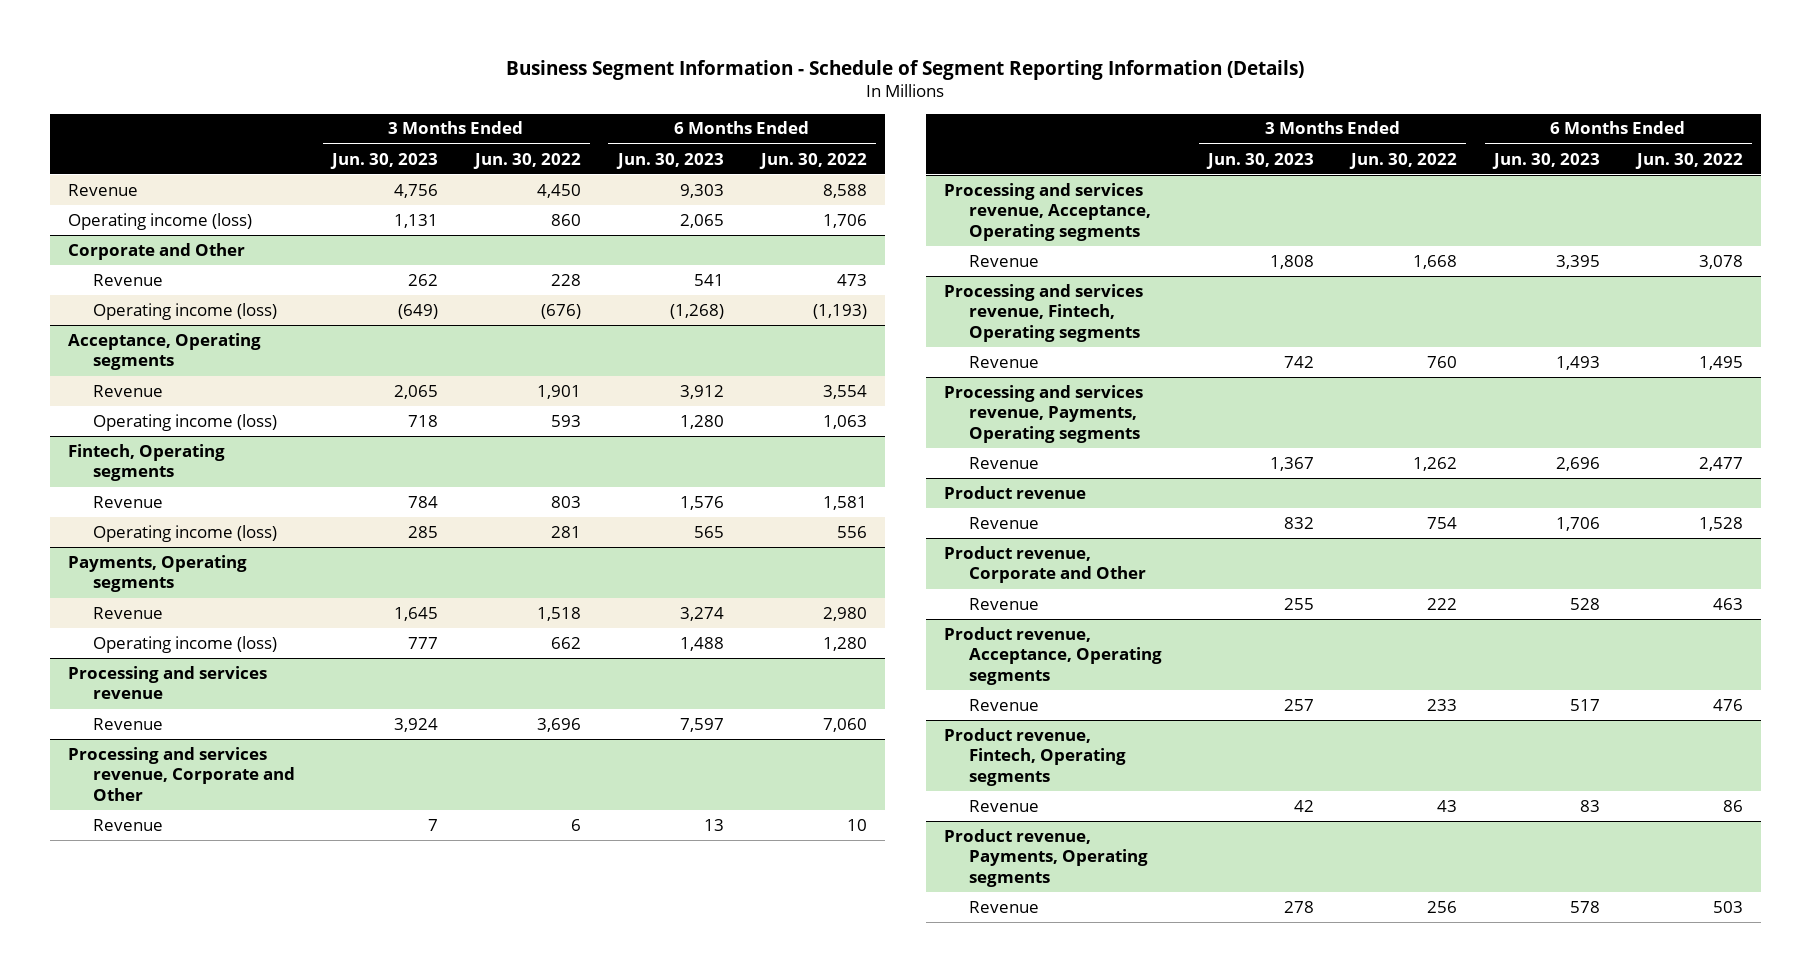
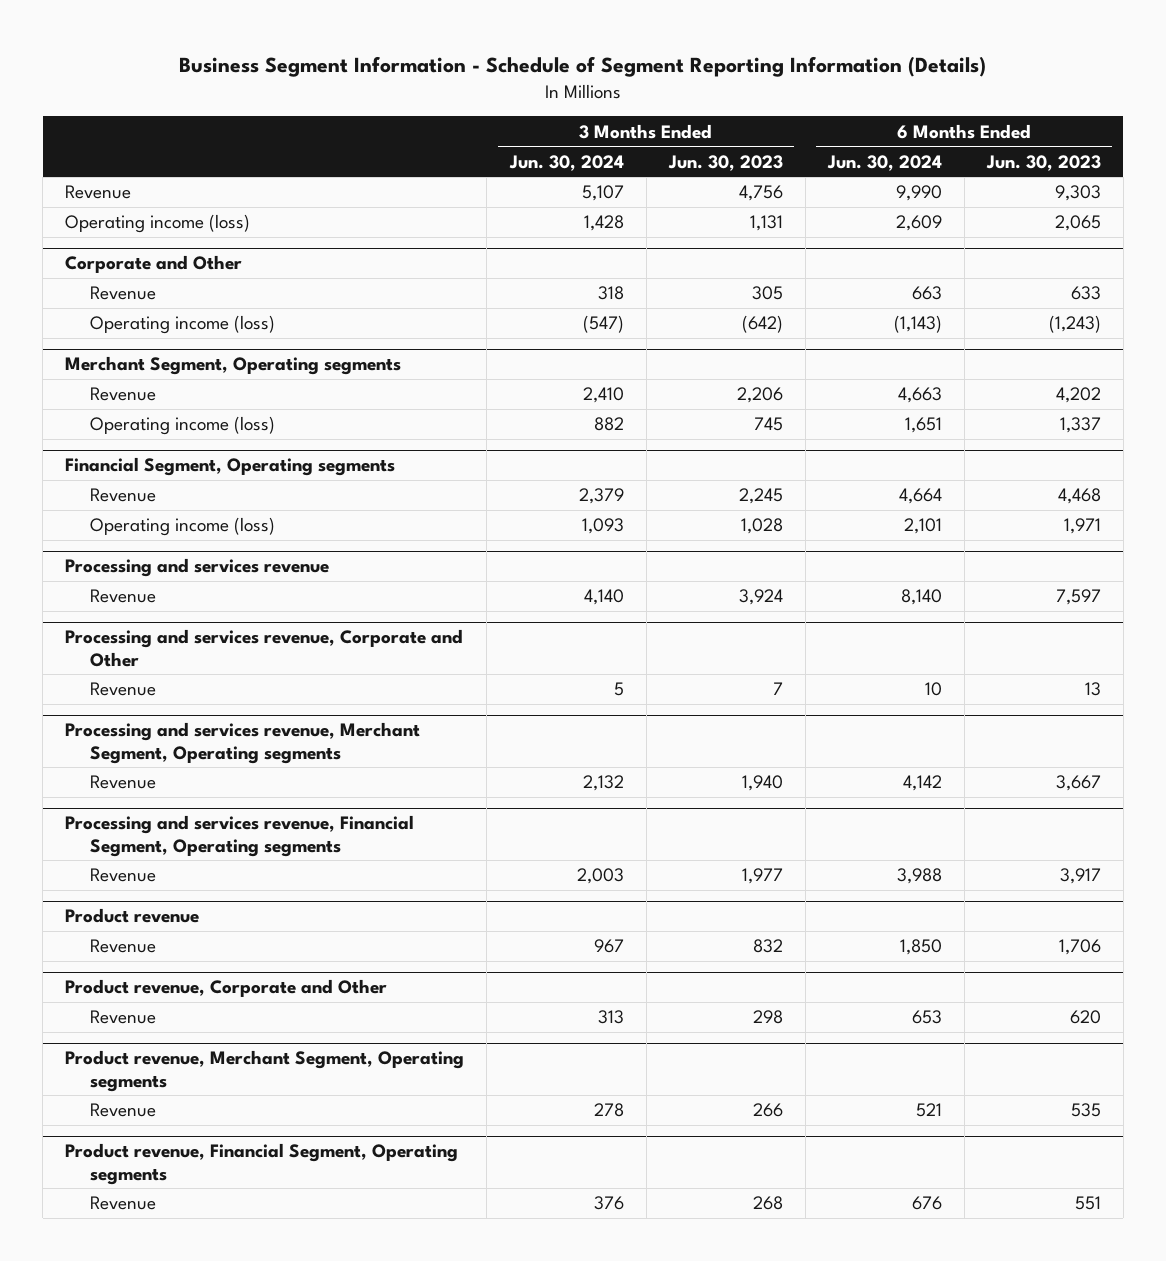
- | 3 Months Ended Jun. 30, 2023 | 3 Months Ended Jun. 30, 2022 | 6 Months Ended Jun. 30, 2023 | 6 Months Ended Jun. 30, 2022
+ | 3 Months Ended Jun. 30, 2024 | 3 Months Ended Jun. 30, 2023 | 6 Months Ended Jun. 30, 2024 | 6 Months Ended Jun. 30, 2023
@ Corporate and Other
- Revenue | 262 | 228 | 541 | 473
- Operating income (loss) | (649) | (676) | (1,268) | (1,193)
- Acceptance, Operating segments
- Revenue | 2,065 | 1,901 | 3,912 | 3,554
- Operating income (loss) | 718 | 593 | 1,280 | 1,063
- Fintech, Operating segments
- Revenue | 784 | 803 | 1,576 | 1,581
- Operating income (loss) | 285 | 281 | 565 | 556
- Payments, Operating segments
- Revenue | 1,645 | 1,518 | 3,274 | 2,980
- Operating income (loss) | 777 | 662 | 1,488 | 1,280
@ Corporate and Other
+ Revenue | 318 | 305 | 663 | 633
+ Operating income (loss) | (547) | (642) | (1,143) | (1,243)
+ Merchant Segment, Operating segments
+ Revenue | 2,410 | 2,206 | 4,663 | 4,202
+ Operating income (loss) | 882 | 745 | 1,651 | 1,337
+ Financial Segment, Operating segments
+ Revenue | 2,379 | 2,245 | 4,664 | 4,468
+ Operating income (loss) | 1,093 | 1,028 | 2,101 | 1,971
- Processing and services revenue, Acceptance, Operating segments
- Revenue | 1,808 | 1,668 | 3,395 | 3,078
- Processing and services revenue, Fintech, Operating segments
- Revenue | 742 | 760 | 1,493 | 1,495
- Processing and services revenue, Payments, Operating segments
- Revenue | 1,367 | 1,262 | 2,696 | 2,477
+ Processing and services revenue, Merchant Segment, Operating segments
+ Revenue | 2,132 | 1,940 | 4,142 | 3,667
+ Processing and services revenue, Financial Segment, Operating segments
+ Revenue | 2,003 | 1,977 | 3,988 | 3,917
@ Product revenue, Corporate and Other
- Revenue | 255 | 222 | 528 | 463
- Product revenue, Acceptance, Operating segments
- Revenue | 257 | 233 | 517 | 476
- Product revenue, Fintech, Operating segments
- Revenue | 42 | 43 | 83 | 86
- Product revenue, Payments, Operating segments
- Revenue | 278 | 256 | 578 | 503
@ Product revenue, Corporate and Other
+ Revenue | 313 | 298 | 653 | 620
+ Product revenue, Merchant Segment, Operating segments
+ Revenue | 278 | 266 | 521 | 535
+ Product revenue, Financial Segment, Operating segments
+ Revenue | 376 | 268 | 676 | 551

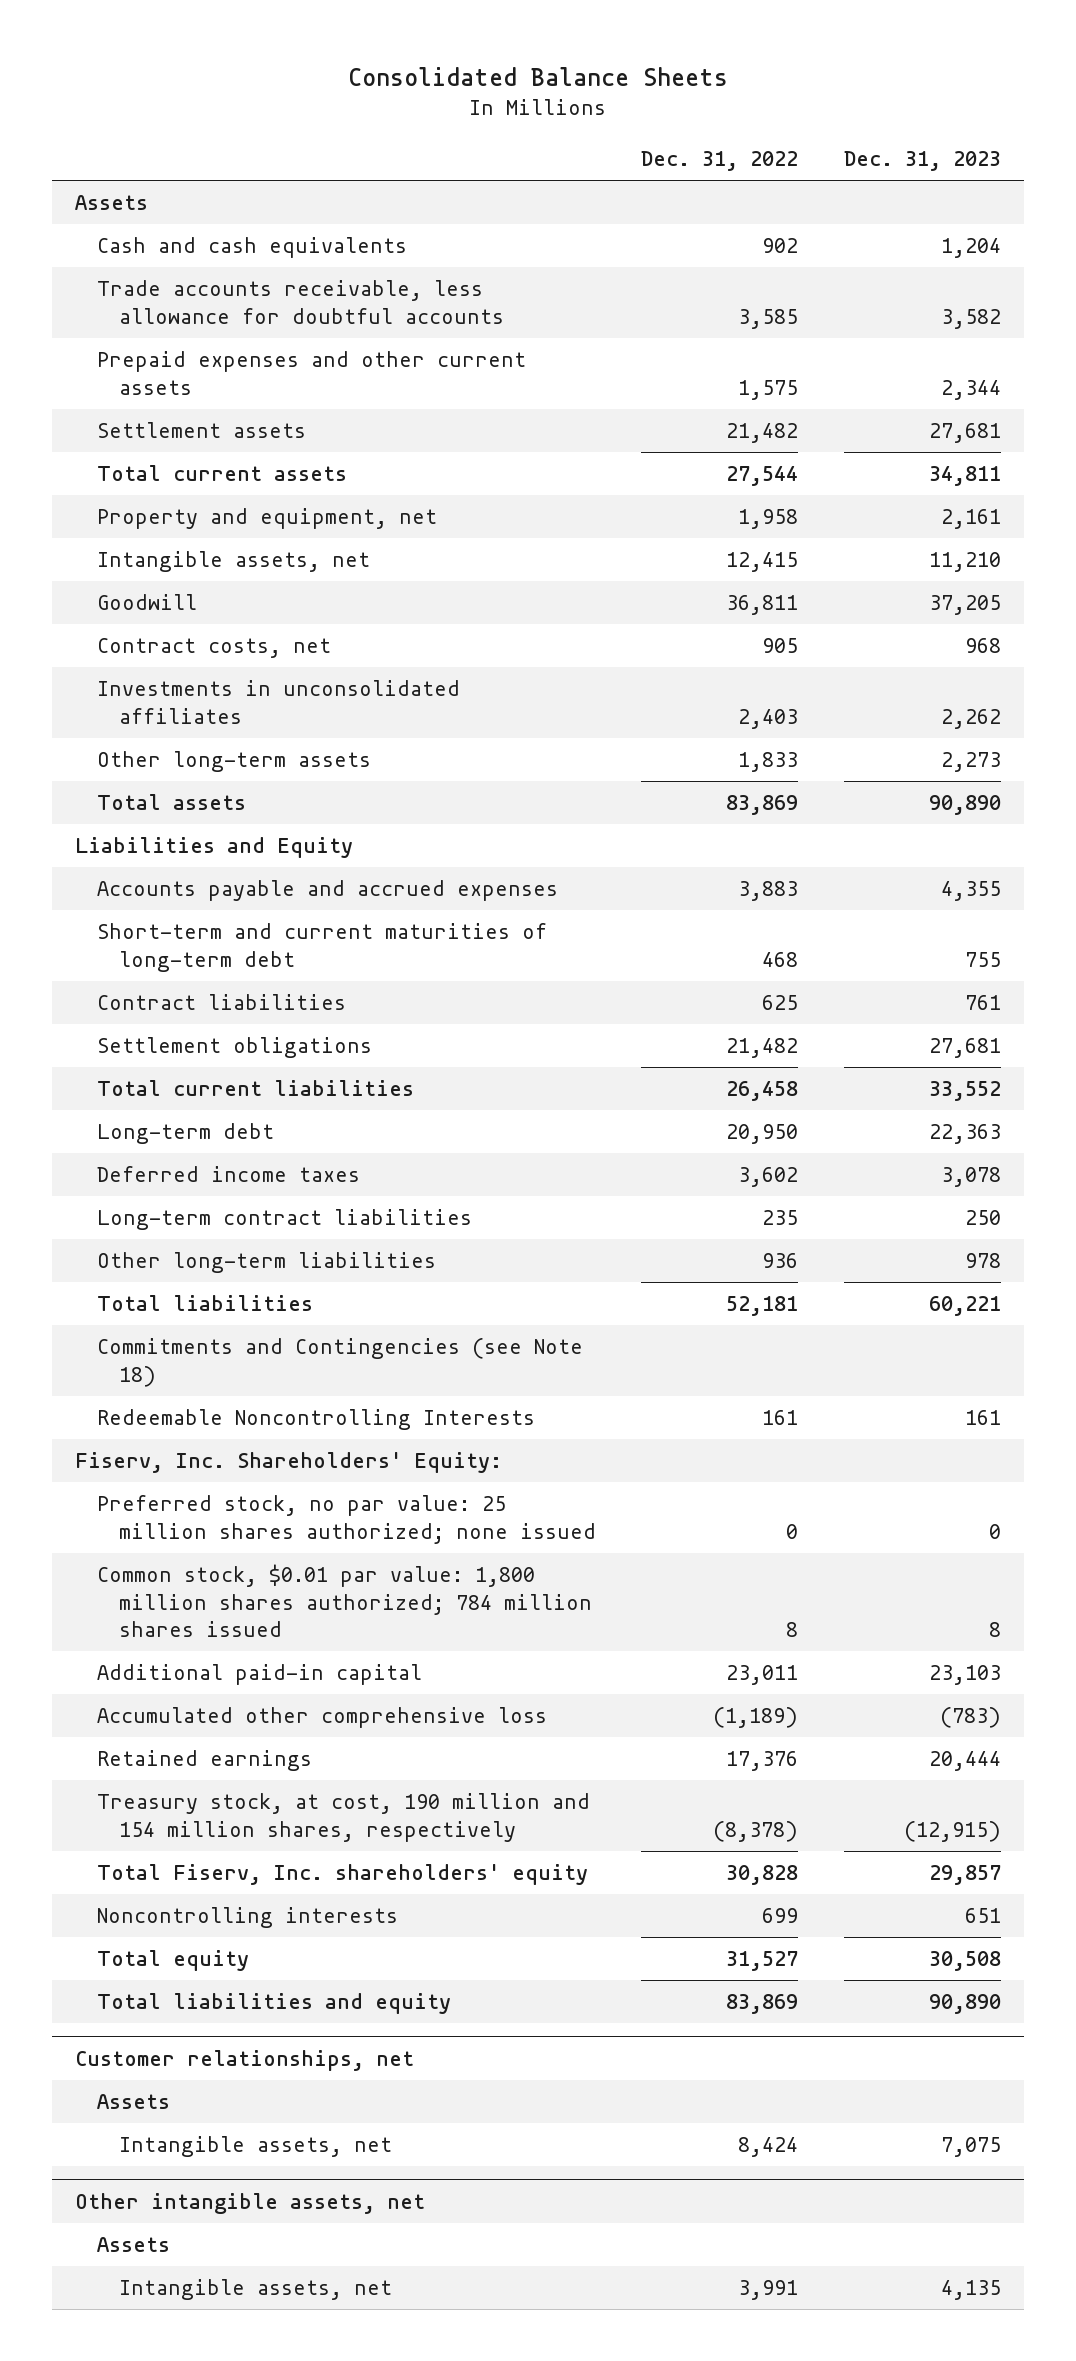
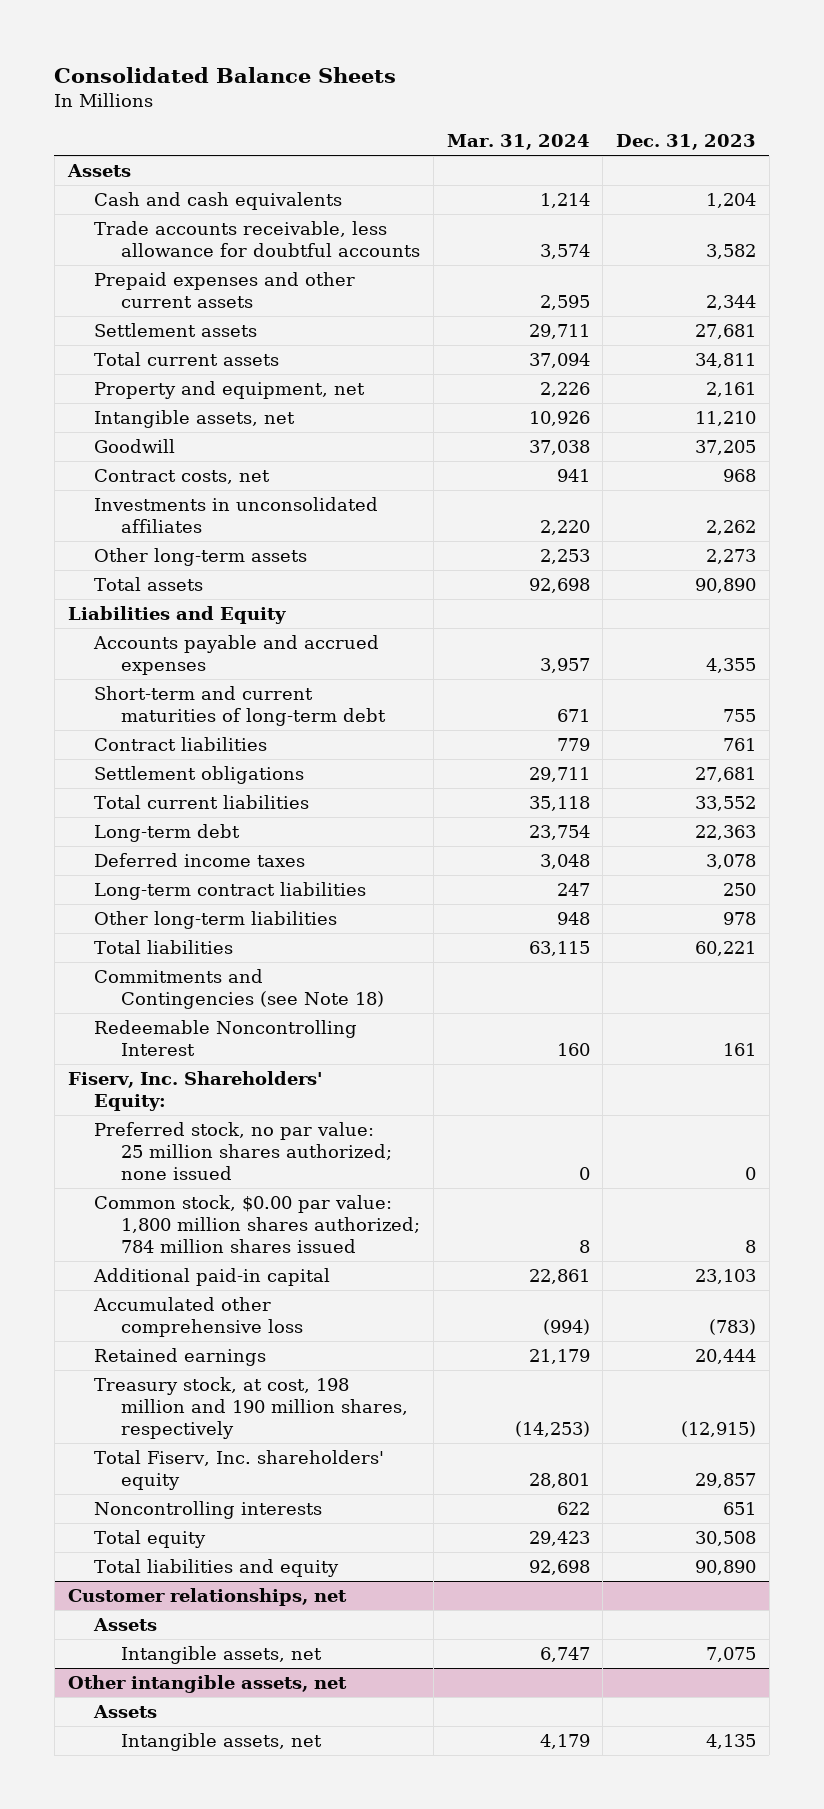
- | Dec. 31, 2022 | Dec. 31, 2023
+ | Mar. 31, 2024 | Dec. 31, 2023
- Redeemable Noncontrolling Interests | 161 | 161
+ Redeemable Noncontrolling Interest | 160 | 161
- Common stock, $0.01 par value: 1,800 million shares authorized; 784 million shares issued | 8 | 8
+ Common stock, $0.00 par value: 1,800 million shares authorized; 784 million shares issued | 8 | 8
- Treasury stock, at cost, 190 million and 154 million shares, respectively | (8,378) | (12,915)
+ Treasury stock, at cost, 198 million and 190 million shares, respectively | (14,253) | (12,915)

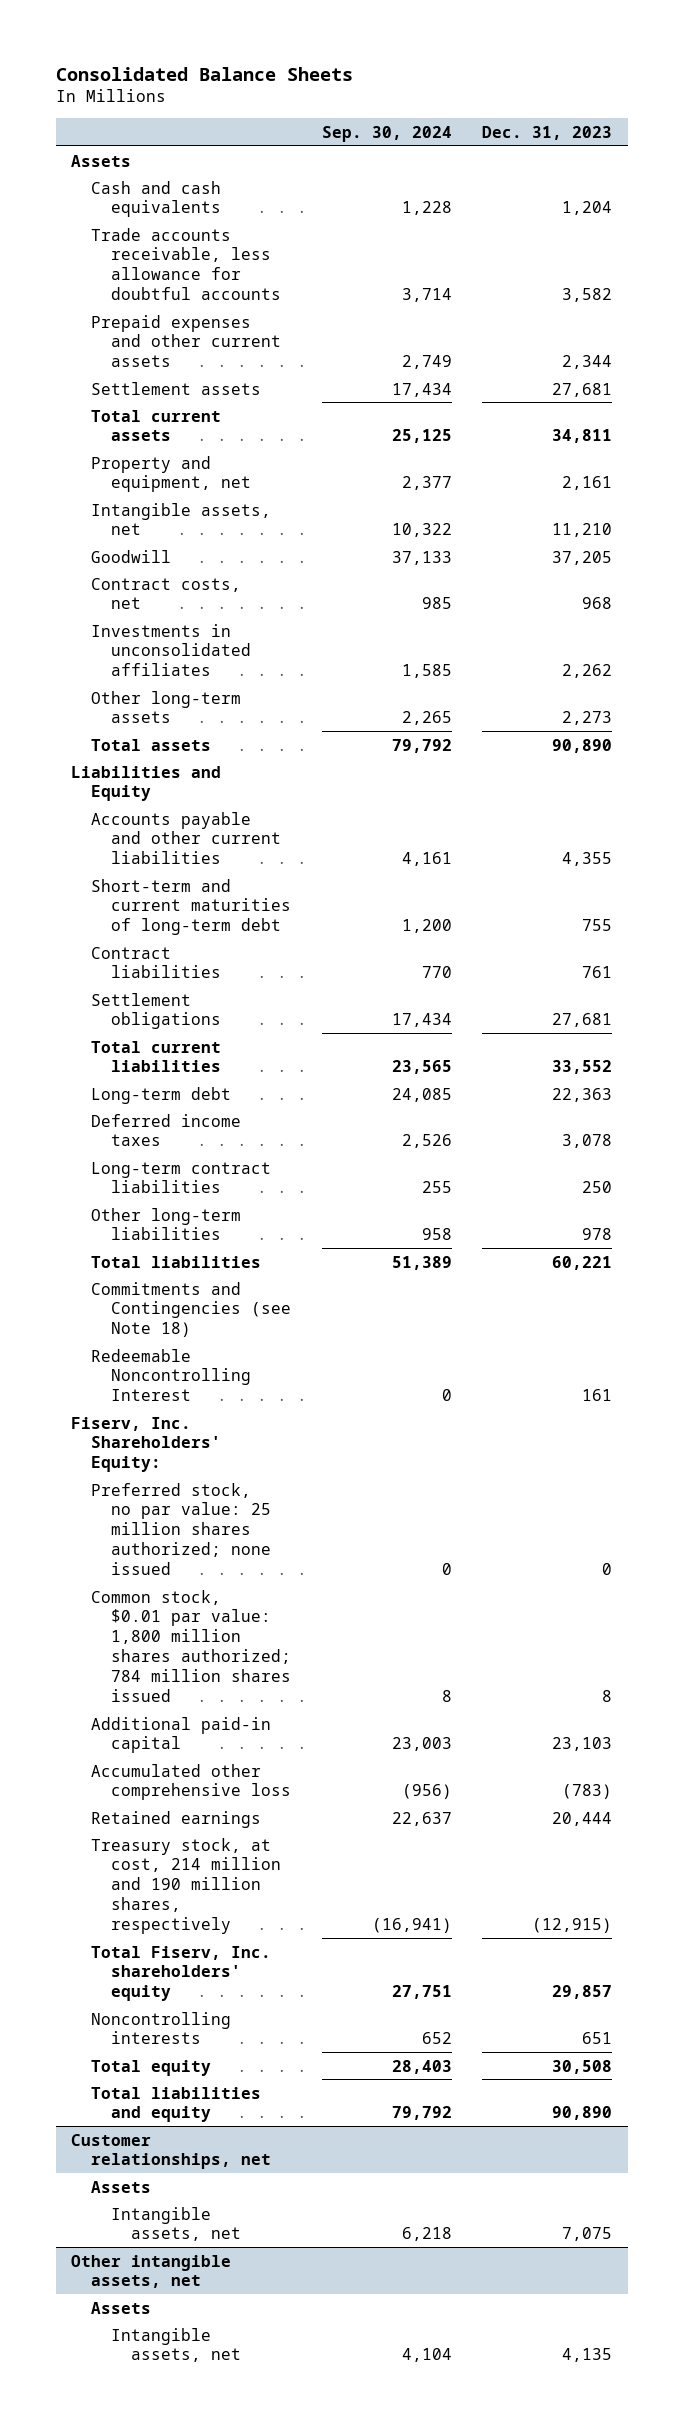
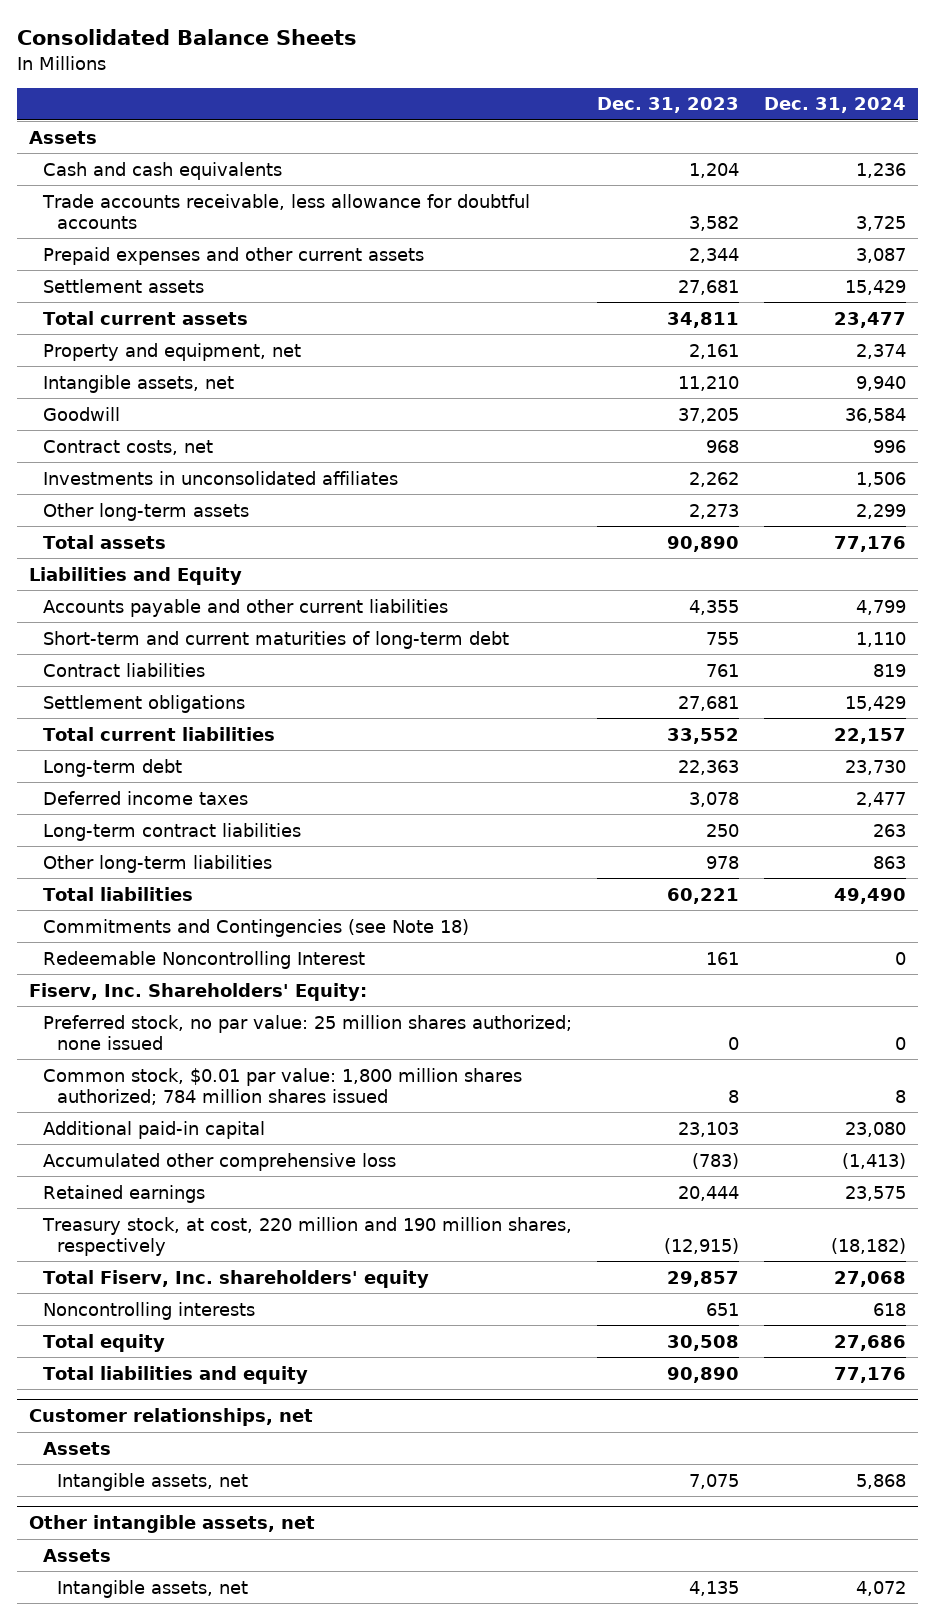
- | Sep. 30, 2024 | Dec. 31, 2023
+ | Dec. 31, 2023 | Dec. 31, 2024
- Treasury stock, at cost, 214 million and 190 million shares, respectively | (16,941) | (12,915)
+ Treasury stock, at cost, 220 million and 190 million shares, respectively | (12,915) | (18,182)

